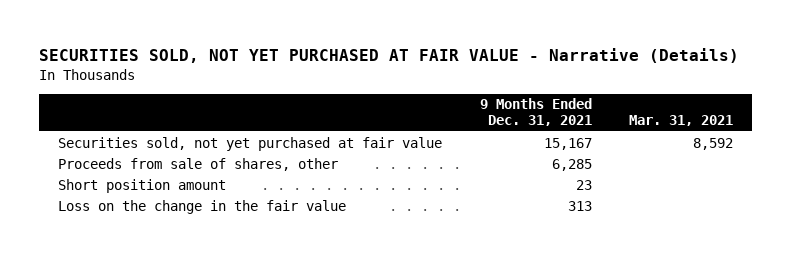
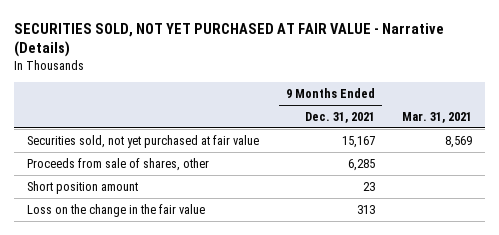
- Securities sold, not yet purchased at fair value | 15,167 | 8,592
+ Securities sold, not yet purchased at fair value | 15,167 | 8,569

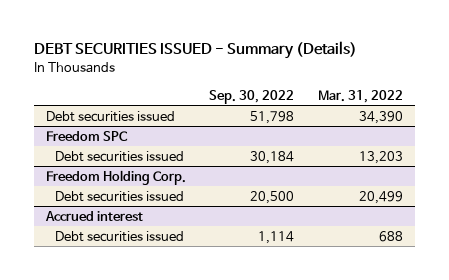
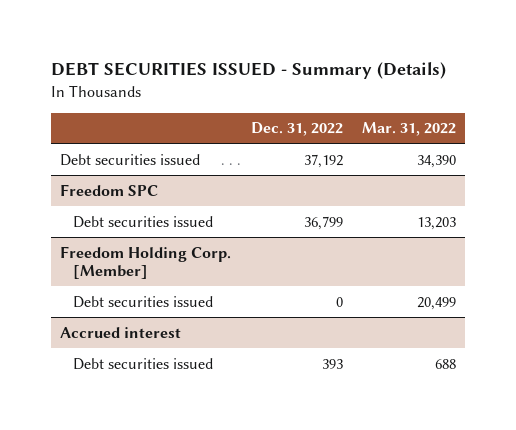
- | Sep. 30, 2022 | Mar. 31, 2022
+ | Dec. 31, 2022 | Mar. 31, 2022
- Freedom Holding Corp.
+ Freedom Holding Corp. [Member]

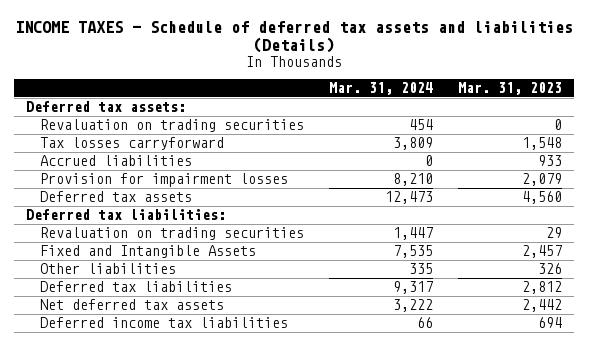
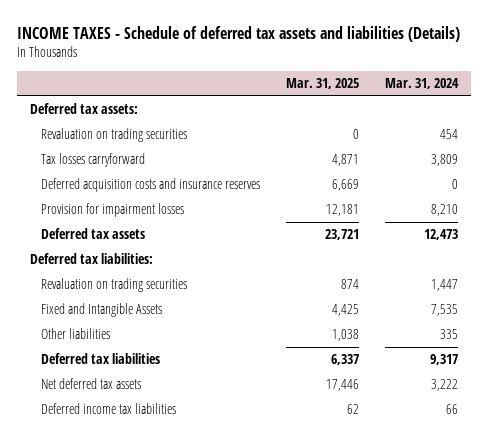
- | Mar. 31, 2024 | Mar. 31, 2023
+ | Mar. 31, 2025 | Mar. 31, 2024
- Accrued liabilities | 0 | 933
+ Deferred acquisition costs and insurance reserves | 6,669 | 0

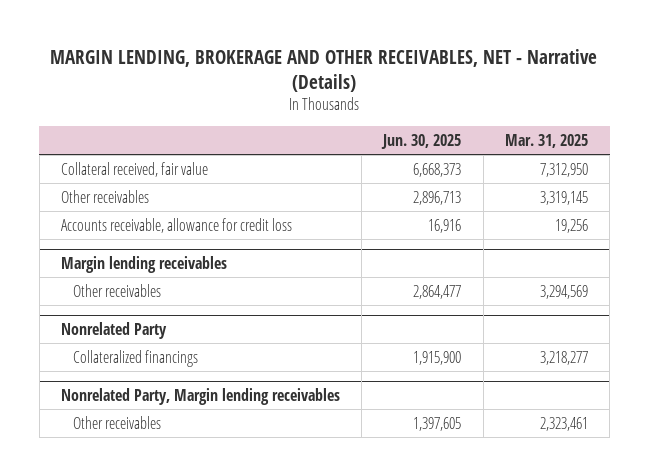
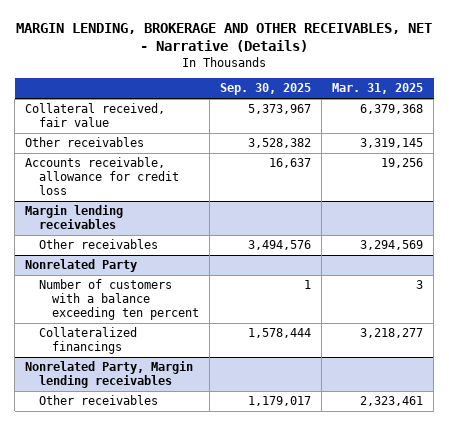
- | Jun. 30, 2025 | Mar. 31, 2025
+ | Sep. 30, 2025 | Mar. 31, 2025
- Collateral received, fair value | 6,668,373 | 7,312,950
+ Collateral received, fair value | 5,373,967 | 6,379,368
@ Nonrelated Party
+ Number of customers with a balance exceeding ten percent | 1 | 3

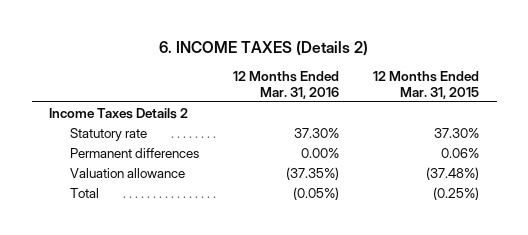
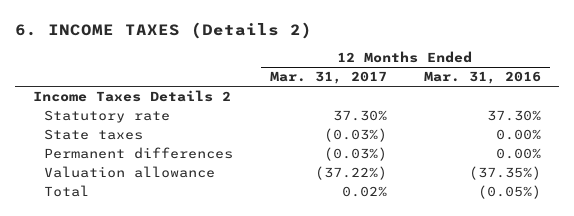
- | 12 Months Ended Mar. 31, 2016 | 12 Months Ended Mar. 31, 2015
+ | 12 Months Ended Mar. 31, 2017 | 12 Months Ended Mar. 31, 2016
+ State taxes | (0.03%) | 0.00%

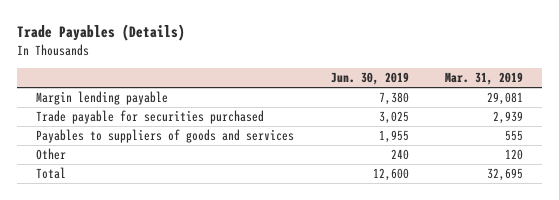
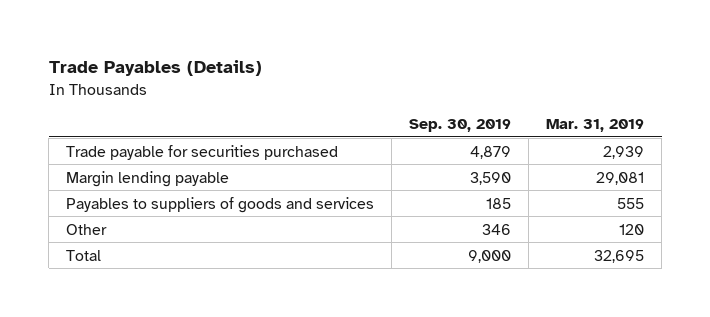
- | Jun. 30, 2019 | Mar. 31, 2019
+ | Sep. 30, 2019 | Mar. 31, 2019
moved down: Margin lending payable | 3,590 | 29,081

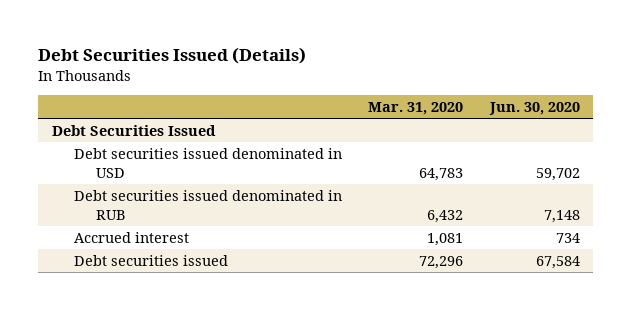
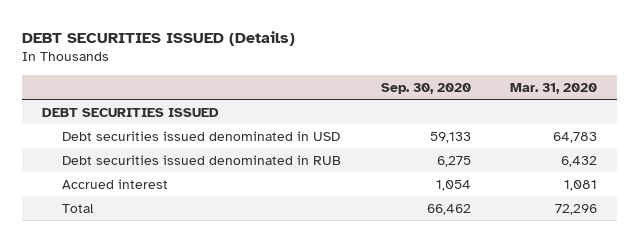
- Debt Securities Issued (Details)
+ DEBT SECURITIES ISSUED (Details)
- | Mar. 31, 2020 | Jun. 30, 2020
+ | Sep. 30, 2020 | Mar. 31, 2020
- Debt Securities Issued
+ DEBT SECURITIES ISSUED
- Debt securities issued | 72,296 | 67,584
+ Total | 66,462 | 72,296

